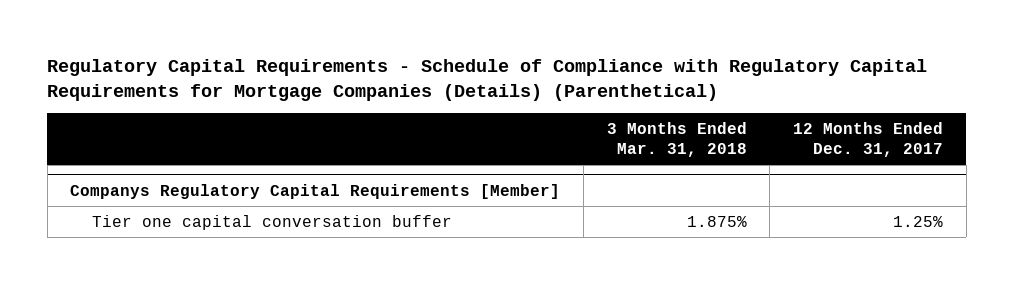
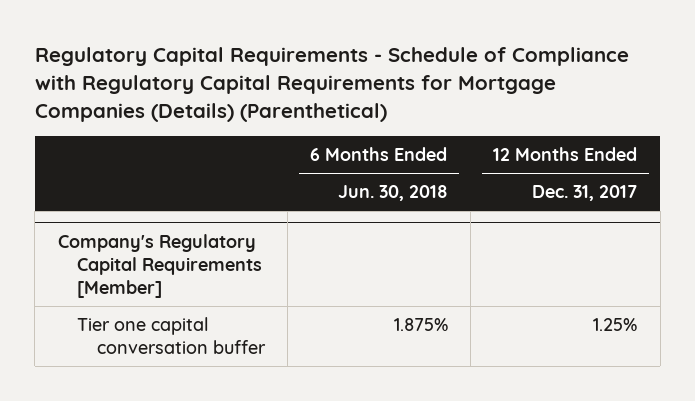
- | 3 Months Ended Mar. 31, 2018 | 12 Months Ended Dec. 31, 2017
+ | 6 Months Ended Jun. 30, 2018 | 12 Months Ended Dec. 31, 2017
- Companys Regulatory Capital Requirements [Member]
+ Company's Regulatory Capital Requirements [Member]

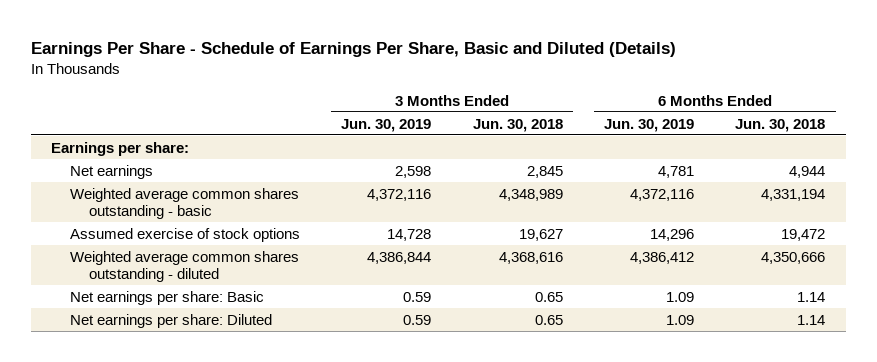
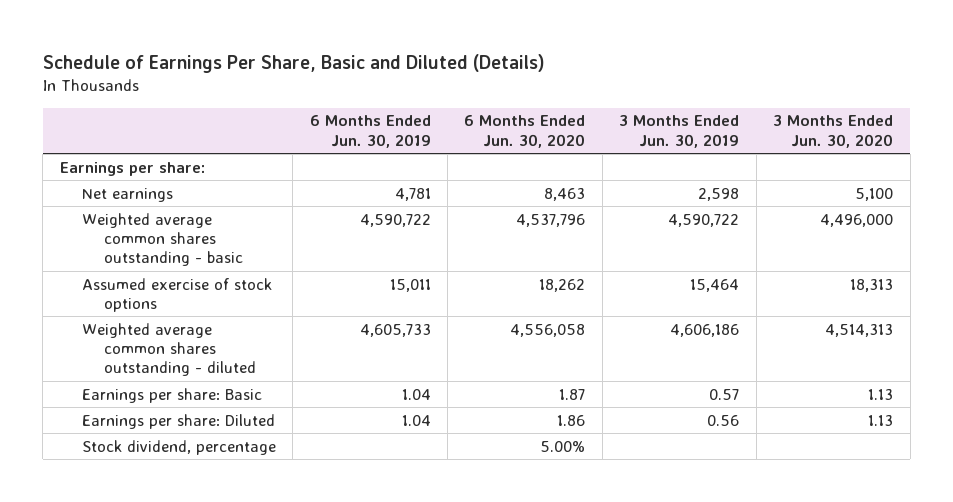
- Earnings Per Share - Schedule of Earnings Per Share, Basic and Diluted (Details)
+ Schedule of Earnings Per Share, Basic and Diluted (Details)
- | 3 Months Ended Jun. 30, 2019 | 3 Months Ended Jun. 30, 2018 | 6 Months Ended Jun. 30, 2019 | 6 Months Ended Jun. 30, 2018
+ | 6 Months Ended Jun. 30, 2019 | 6 Months Ended Jun. 30, 2020 | 3 Months Ended Jun. 30, 2019 | 3 Months Ended Jun. 30, 2020
- Weighted average common shares outstanding - basic | 4,372,116 | 4,348,989 | 4,372,116 | 4,331,194
- Assumed exercise of stock options | 14,728 | 19,627 | 14,296 | 19,472
- Weighted average common shares outstanding - diluted | 4,386,844 | 4,368,616 | 4,386,412 | 4,350,666
- Net earnings per share: Basic | 0.59 | 0.65 | 1.09 | 1.14
- Net earnings per share: Diluted | 0.59 | 0.65 | 1.09 | 1.14
+ Weighted average common shares outstanding - basic | 4,590,722 | 4,537,796 | 4,590,722 | 4,496,000
+ Assumed exercise of stock options | 15,011 | 18,262 | 15,464 | 18,313
+ Weighted average common shares outstanding - diluted | 4,605,733 | 4,556,058 | 4,606,186 | 4,514,313
+ Earnings per share: Basic | 1.04 | 1.87 | 0.57 | 1.13
+ Earnings per share: Diluted | 1.04 | 1.86 | 0.56 | 1.13
+ Stock dividend, percentage | | 5.00% | |

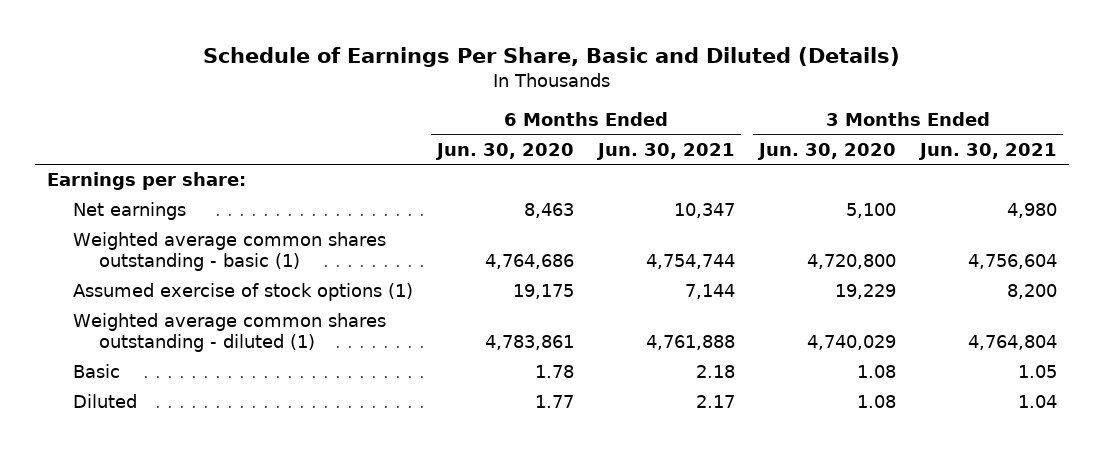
- | 6 Months Ended Jun. 30, 2019 | 6 Months Ended Jun. 30, 2020 | 3 Months Ended Jun. 30, 2019 | 3 Months Ended Jun. 30, 2020
+ | 6 Months Ended Jun. 30, 2020 | 6 Months Ended Jun. 30, 2021 | 3 Months Ended Jun. 30, 2020 | 3 Months Ended Jun. 30, 2021
- Weighted average common shares outstanding - basic | 4,590,722 | 4,537,796 | 4,590,722 | 4,496,000
- Assumed exercise of stock options | 15,011 | 18,262 | 15,464 | 18,313
- Weighted average common shares outstanding - diluted | 4,605,733 | 4,556,058 | 4,606,186 | 4,514,313
- Earnings per share: Basic | 1.04 | 1.87 | 0.57 | 1.13
- Earnings per share: Diluted | 1.04 | 1.86 | 0.56 | 1.13
- Stock dividend, percentage | | 5.00% | |
+ Weighted average common shares outstanding - basic (1) | 4,764,686 | 4,754,744 | 4,720,800 | 4,756,604
+ Assumed exercise of stock options (1) | 19,175 | 7,144 | 19,229 | 8,200
+ Weighted average common shares outstanding - diluted (1) | 4,783,861 | 4,761,888 | 4,740,029 | 4,764,804
+ Basic | 1.78 | 2.18 | 1.08 | 1.05
+ Diluted | 1.77 | 2.17 | 1.08 | 1.04

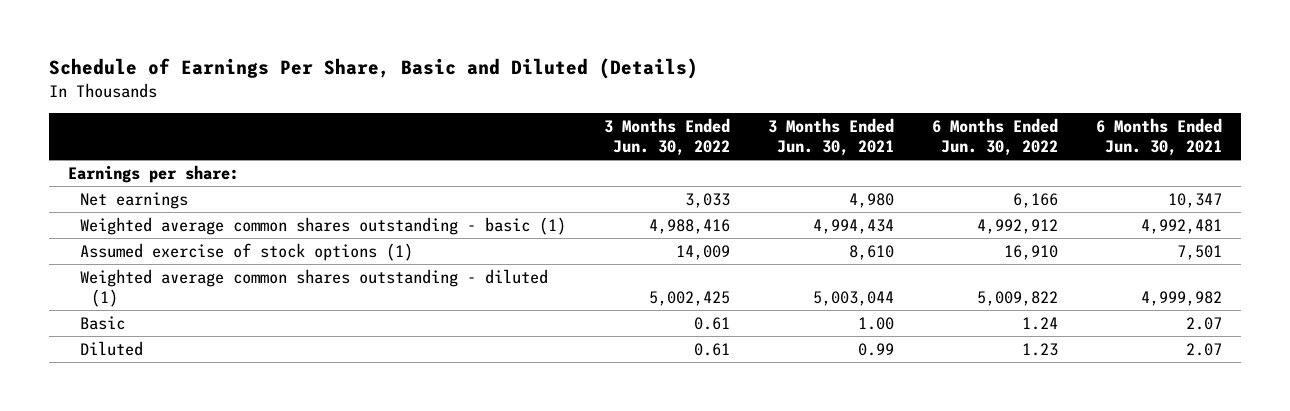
- | 6 Months Ended Jun. 30, 2020 | 6 Months Ended Jun. 30, 2021 | 3 Months Ended Jun. 30, 2020 | 3 Months Ended Jun. 30, 2021
+ | 3 Months Ended Jun. 30, 2022 | 3 Months Ended Jun. 30, 2021 | 6 Months Ended Jun. 30, 2022 | 6 Months Ended Jun. 30, 2021
- Weighted average common shares outstanding - basic (1) | 4,764,686 | 4,754,744 | 4,720,800 | 4,756,604
- Assumed exercise of stock options (1) | 19,175 | 7,144 | 19,229 | 8,200
- Weighted average common shares outstanding - diluted (1) | 4,783,861 | 4,761,888 | 4,740,029 | 4,764,804
- Basic | 1.78 | 2.18 | 1.08 | 1.05
- Diluted | 1.77 | 2.17 | 1.08 | 1.04
+ Weighted average common shares outstanding - basic (1) | 4,988,416 | 4,994,434 | 4,992,912 | 4,992,481
+ Assumed exercise of stock options (1) | 14,009 | 8,610 | 16,910 | 7,501
+ Weighted average common shares outstanding - diluted (1) | 5,002,425 | 5,003,044 | 5,009,822 | 4,999,982
+ Basic | 0.61 | 1.00 | 1.24 | 2.07
+ Diluted | 0.61 | 0.99 | 1.23 | 2.07

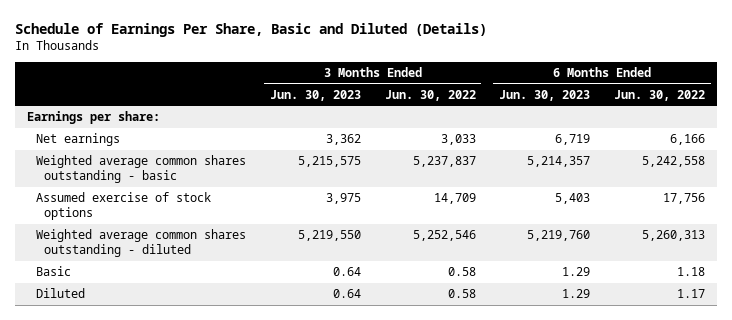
- | 3 Months Ended Jun. 30, 2022 | 3 Months Ended Jun. 30, 2021 | 6 Months Ended Jun. 30, 2022 | 6 Months Ended Jun. 30, 2021
+ | 3 Months Ended Jun. 30, 2023 | 3 Months Ended Jun. 30, 2022 | 6 Months Ended Jun. 30, 2023 | 6 Months Ended Jun. 30, 2022
- Weighted average common shares outstanding - basic (1) | 4,988,416 | 4,994,434 | 4,992,912 | 4,992,481
- Assumed exercise of stock options (1) | 14,009 | 8,610 | 16,910 | 7,501
- Weighted average common shares outstanding - diluted (1) | 5,002,425 | 5,003,044 | 5,009,822 | 4,999,982
- Basic | 0.61 | 1.00 | 1.24 | 2.07
- Diluted | 0.61 | 0.99 | 1.23 | 2.07
+ Weighted average common shares outstanding - basic | 5,215,575 | 5,237,837 | 5,214,357 | 5,242,558
+ Assumed exercise of stock options | 3,975 | 14,709 | 5,403 | 17,756
+ Weighted average common shares outstanding - diluted | 5,219,550 | 5,252,546 | 5,219,760 | 5,260,313
+ Basic | 0.64 | 0.58 | 1.29 | 1.18
+ Diluted | 0.64 | 0.58 | 1.29 | 1.17

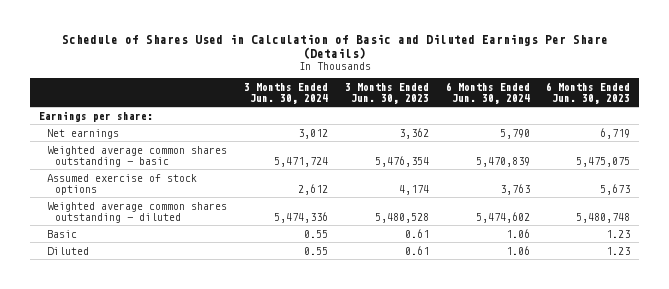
- Schedule of Earnings Per Share, Basic and Diluted (Details)
+ Schedule of Shares Used in Calculation of Basic and Diluted Earnings Per Share (Details)
- | 3 Months Ended Jun. 30, 2023 | 3 Months Ended Jun. 30, 2022 | 6 Months Ended Jun. 30, 2023 | 6 Months Ended Jun. 30, 2022
+ | 3 Months Ended Jun. 30, 2024 | 3 Months Ended Jun. 30, 2023 | 6 Months Ended Jun. 30, 2024 | 6 Months Ended Jun. 30, 2023
- Weighted average common shares outstanding - basic | 5,215,575 | 5,237,837 | 5,214,357 | 5,242,558
- Assumed exercise of stock options | 3,975 | 14,709 | 5,403 | 17,756
- Weighted average common shares outstanding - diluted | 5,219,550 | 5,252,546 | 5,219,760 | 5,260,313
- Basic | 0.64 | 0.58 | 1.29 | 1.18
- Diluted | 0.64 | 0.58 | 1.29 | 1.17
+ Weighted average common shares outstanding - basic | 5,471,724 | 5,476,354 | 5,470,839 | 5,475,075
+ Assumed exercise of stock options | 2,612 | 4,174 | 3,763 | 5,673
+ Weighted average common shares outstanding - diluted | 5,474,336 | 5,480,528 | 5,474,602 | 5,480,748
+ Basic | 0.55 | 0.61 | 1.06 | 1.23
+ Diluted | 0.55 | 0.61 | 1.06 | 1.23

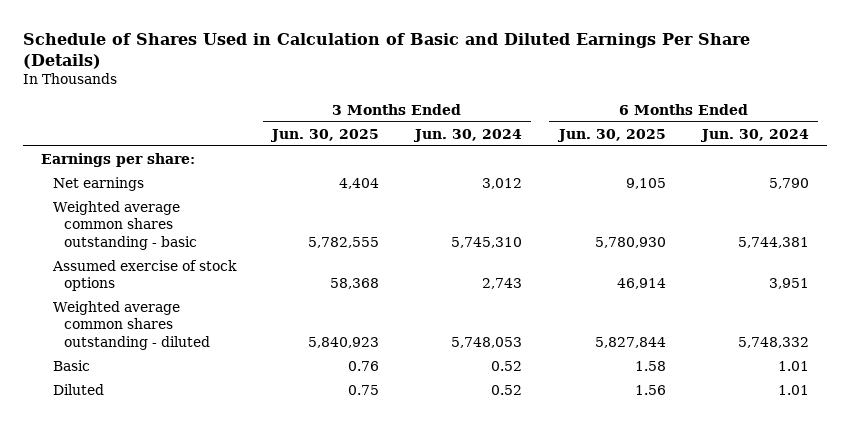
- | 3 Months Ended Jun. 30, 2024 | 3 Months Ended Jun. 30, 2023 | 6 Months Ended Jun. 30, 2024 | 6 Months Ended Jun. 30, 2023
+ | 3 Months Ended Jun. 30, 2025 | 3 Months Ended Jun. 30, 2024 | 6 Months Ended Jun. 30, 2025 | 6 Months Ended Jun. 30, 2024
- Weighted average common shares outstanding - basic | 5,471,724 | 5,476,354 | 5,470,839 | 5,475,075
- Assumed exercise of stock options | 2,612 | 4,174 | 3,763 | 5,673
- Weighted average common shares outstanding - diluted | 5,474,336 | 5,480,528 | 5,474,602 | 5,480,748
- Basic | 0.55 | 0.61 | 1.06 | 1.23
- Diluted | 0.55 | 0.61 | 1.06 | 1.23
+ Weighted average common shares outstanding - basic | 5,782,555 | 5,745,310 | 5,780,930 | 5,744,381
+ Assumed exercise of stock options | 58,368 | 2,743 | 46,914 | 3,951
+ Weighted average common shares outstanding - diluted | 5,840,923 | 5,748,053 | 5,827,844 | 5,748,332
+ Basic | 0.76 | 0.52 | 1.58 | 1.01
+ Diluted | 0.75 | 0.52 | 1.56 | 1.01

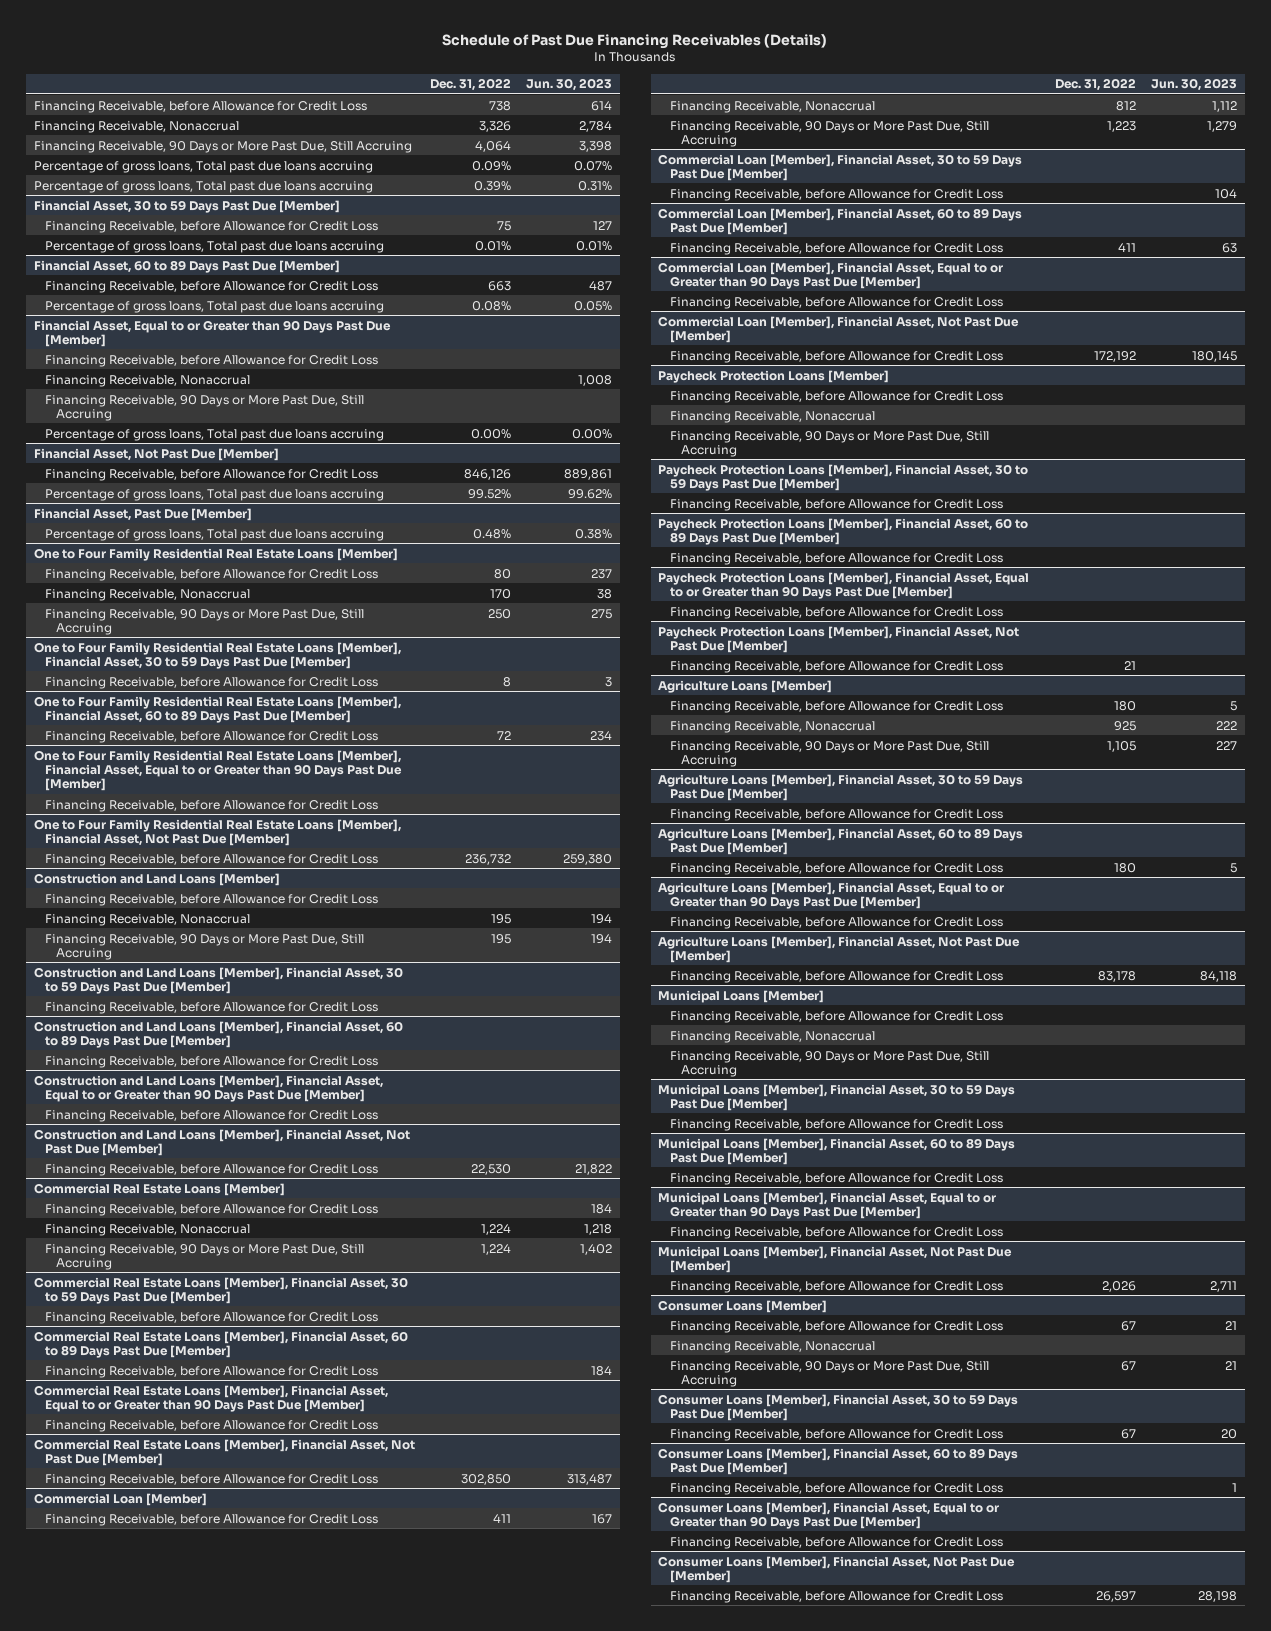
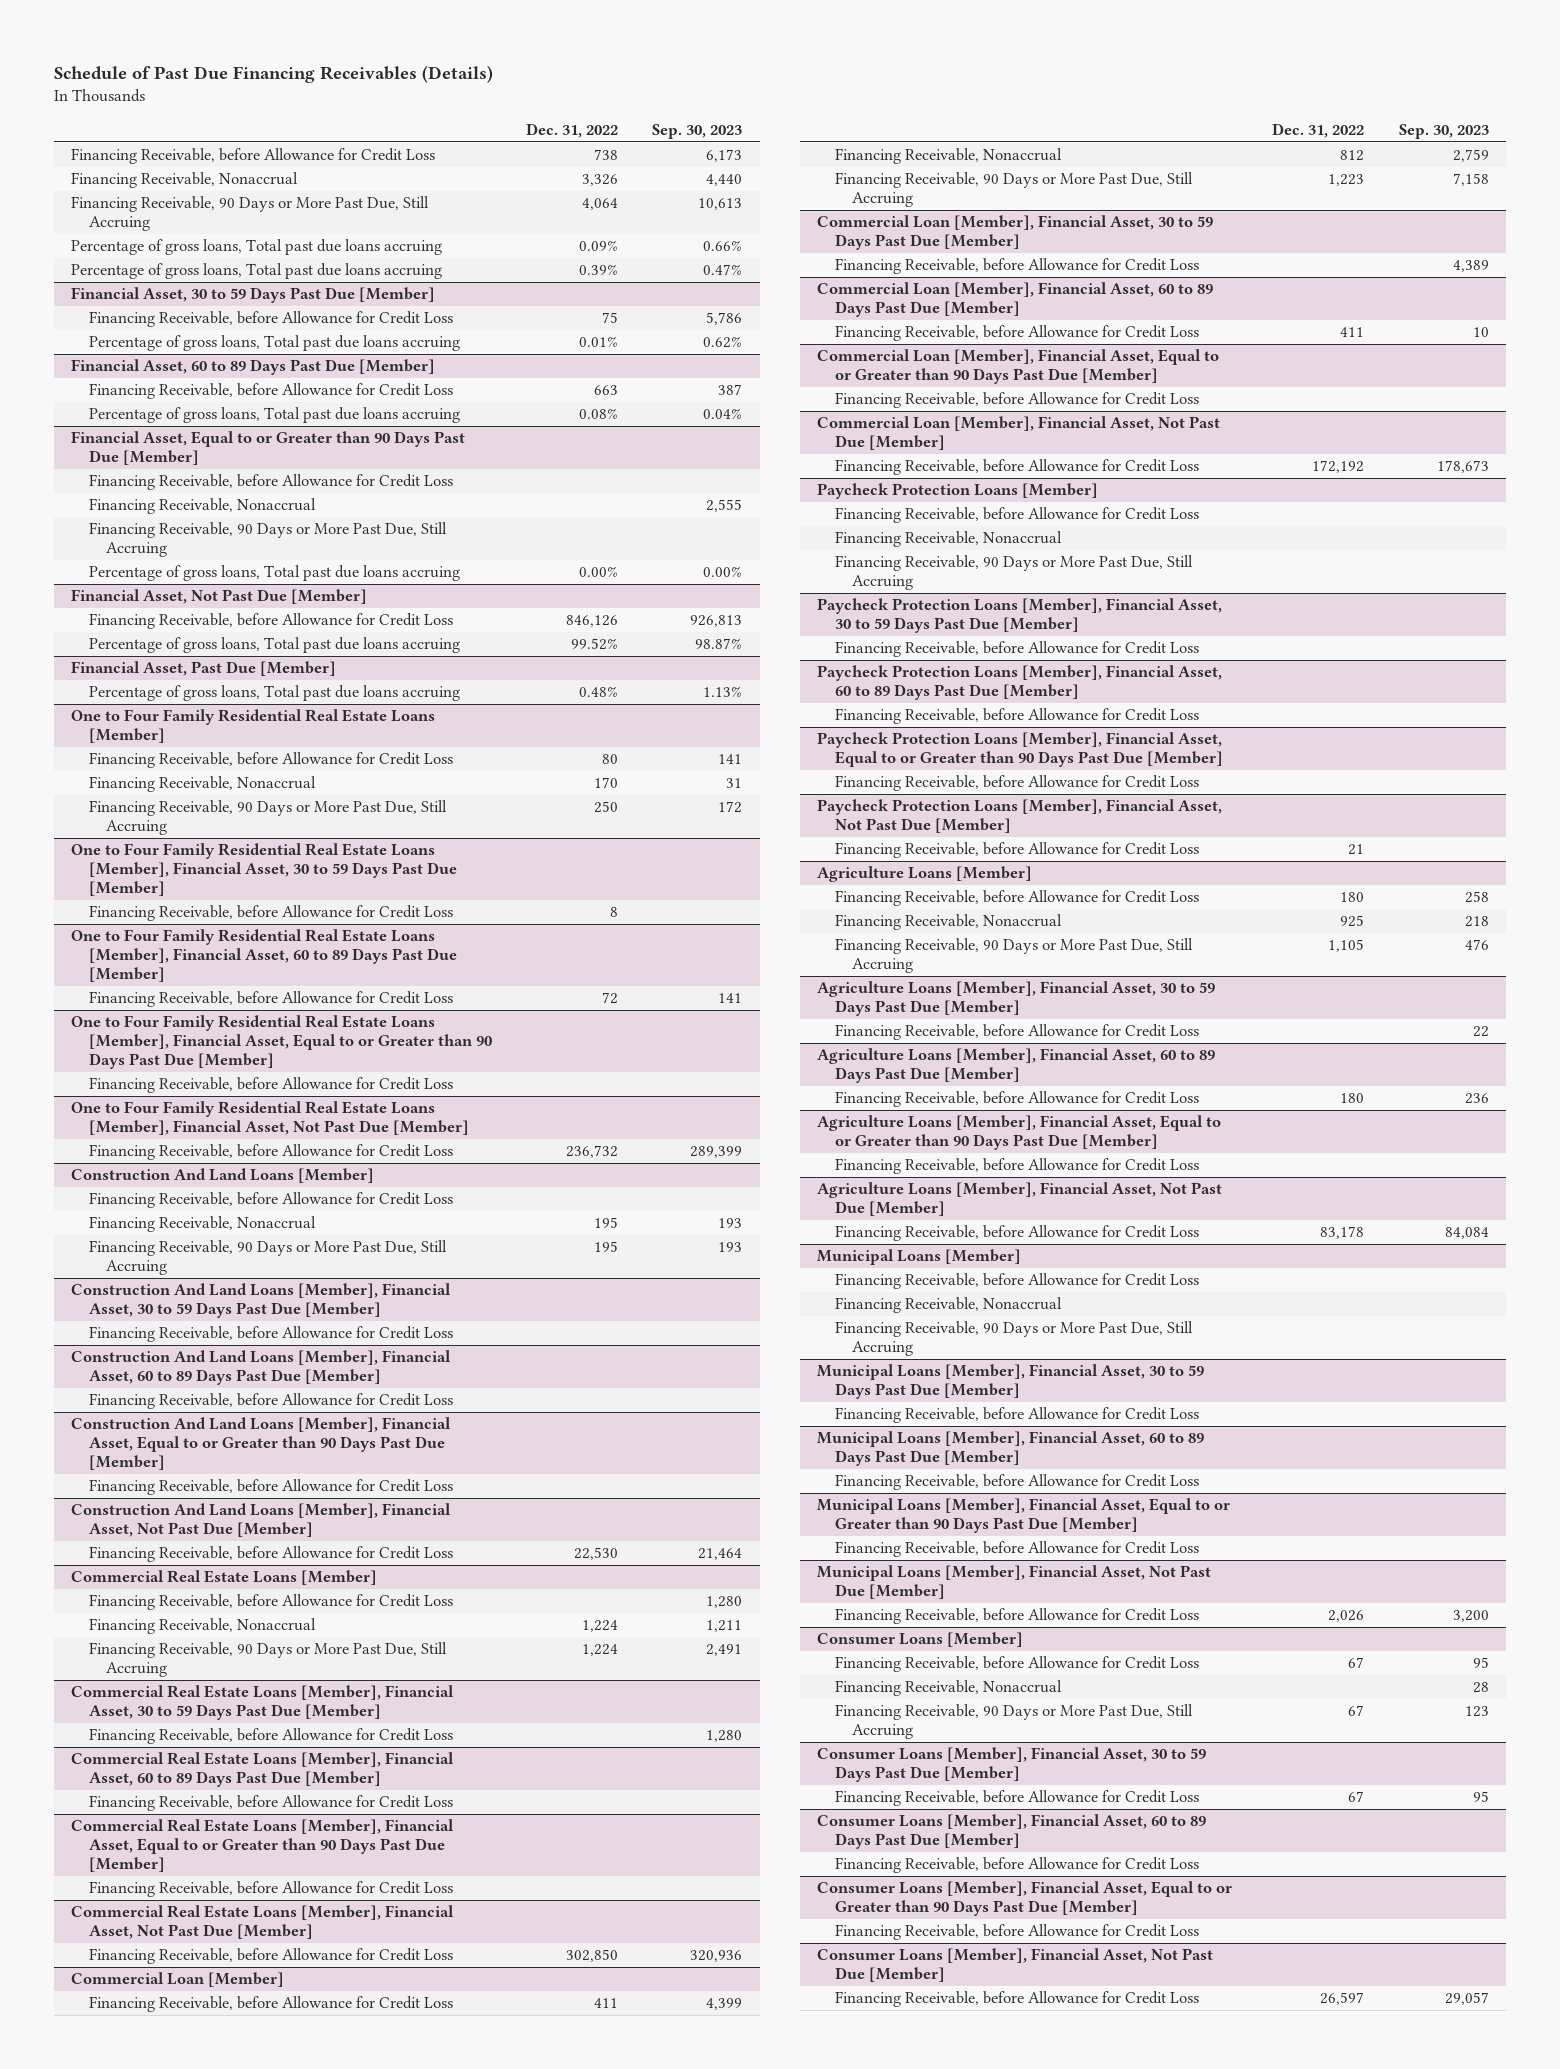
- | Dec. 31, 2022 | Jun. 30, 2023
+ | Dec. 31, 2022 | Sep. 30, 2023
- Construction and Land Loans [Member]
+ Construction And Land Loans [Member]
- Construction and Land Loans [Member], Financial Asset, 30 to 59 Days Past Due [Member]
+ Construction And Land Loans [Member], Financial Asset, 30 to 59 Days Past Due [Member]
- Construction and Land Loans [Member], Financial Asset, 60 to 89 Days Past Due [Member]
+ Construction And Land Loans [Member], Financial Asset, 60 to 89 Days Past Due [Member]
- Construction and Land Loans [Member], Financial Asset, Equal to or Greater than 90 Days Past Due [Member]
+ Construction And Land Loans [Member], Financial Asset, Equal to or Greater than 90 Days Past Due [Member]
- Construction and Land Loans [Member], Financial Asset, Not Past Due [Member]
+ Construction And Land Loans [Member], Financial Asset, Not Past Due [Member]

